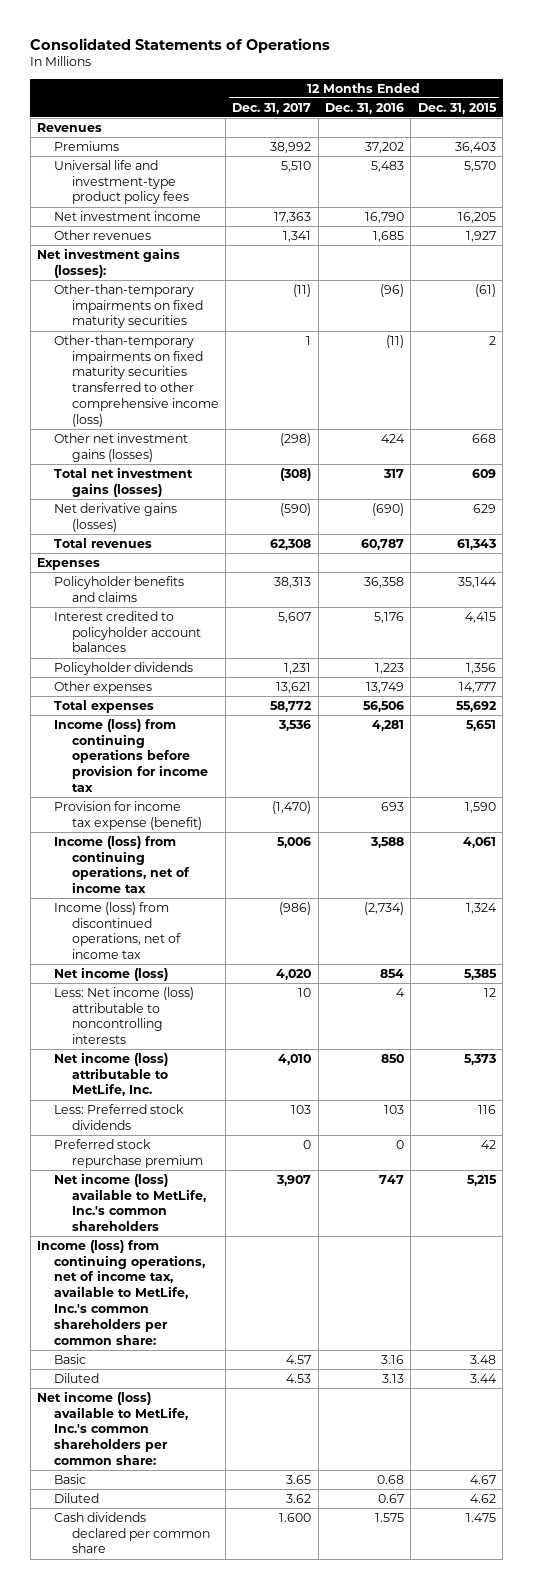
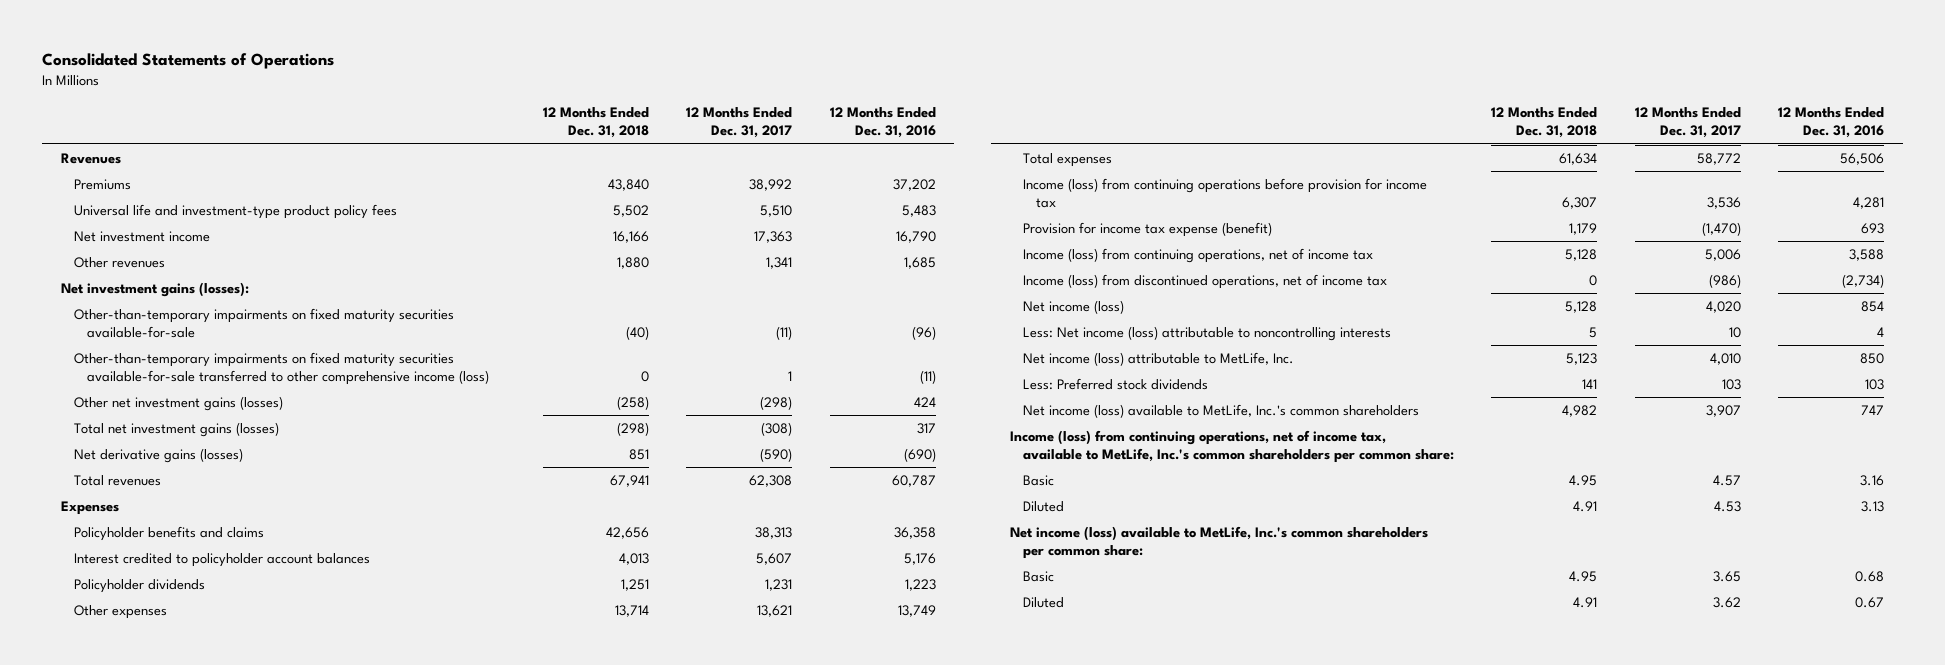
- | 12 Months Ended Dec. 31, 2017 | 12 Months Ended Dec. 31, 2016 | 12 Months Ended Dec. 31, 2015
+ | 12 Months Ended Dec. 31, 2018 | 12 Months Ended Dec. 31, 2017 | 12 Months Ended Dec. 31, 2016
- Other-than-temporary impairments on fixed maturity securities | (11) | (96) | (61)
- Other-than-temporary impairments on fixed maturity securities transferred to other comprehensive income (loss) | 1 | (11) | 2
+ Other-than-temporary impairments on fixed maturity securities available-for-sale | (40) | (11) | (96)
+ Other-than-temporary impairments on fixed maturity securities available-for-sale transferred to other comprehensive income (loss) | 0 | 1 | (11)
- Preferred stock repurchase premium | 0 | 0 | 42
- Cash dividends declared per common share | 1.600 | 1.575 | 1.475

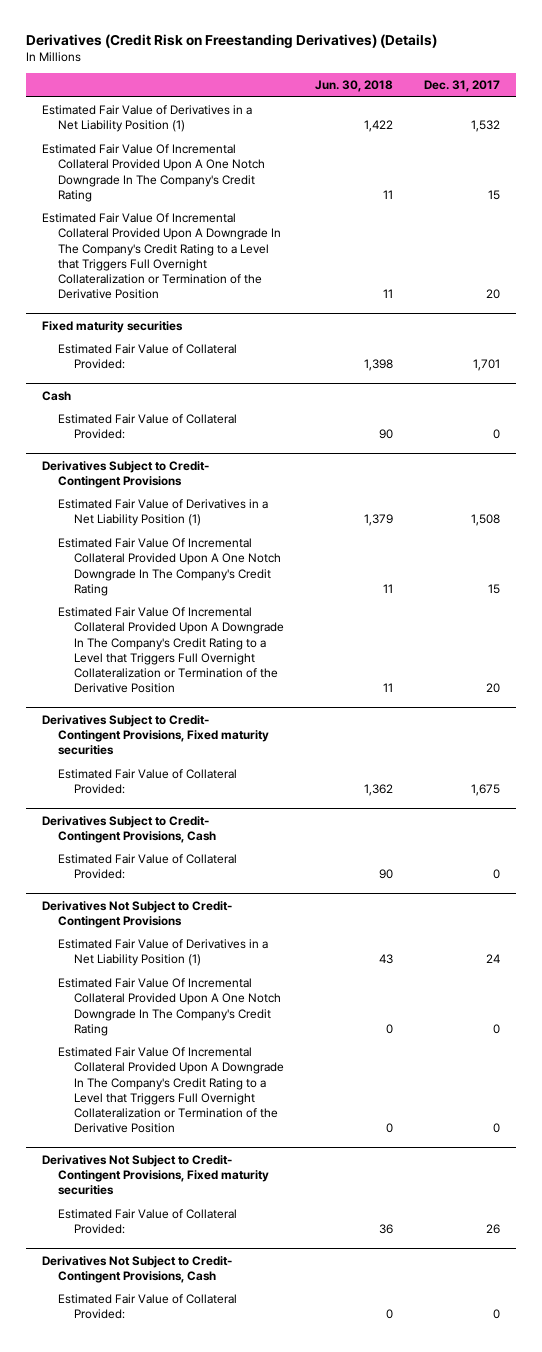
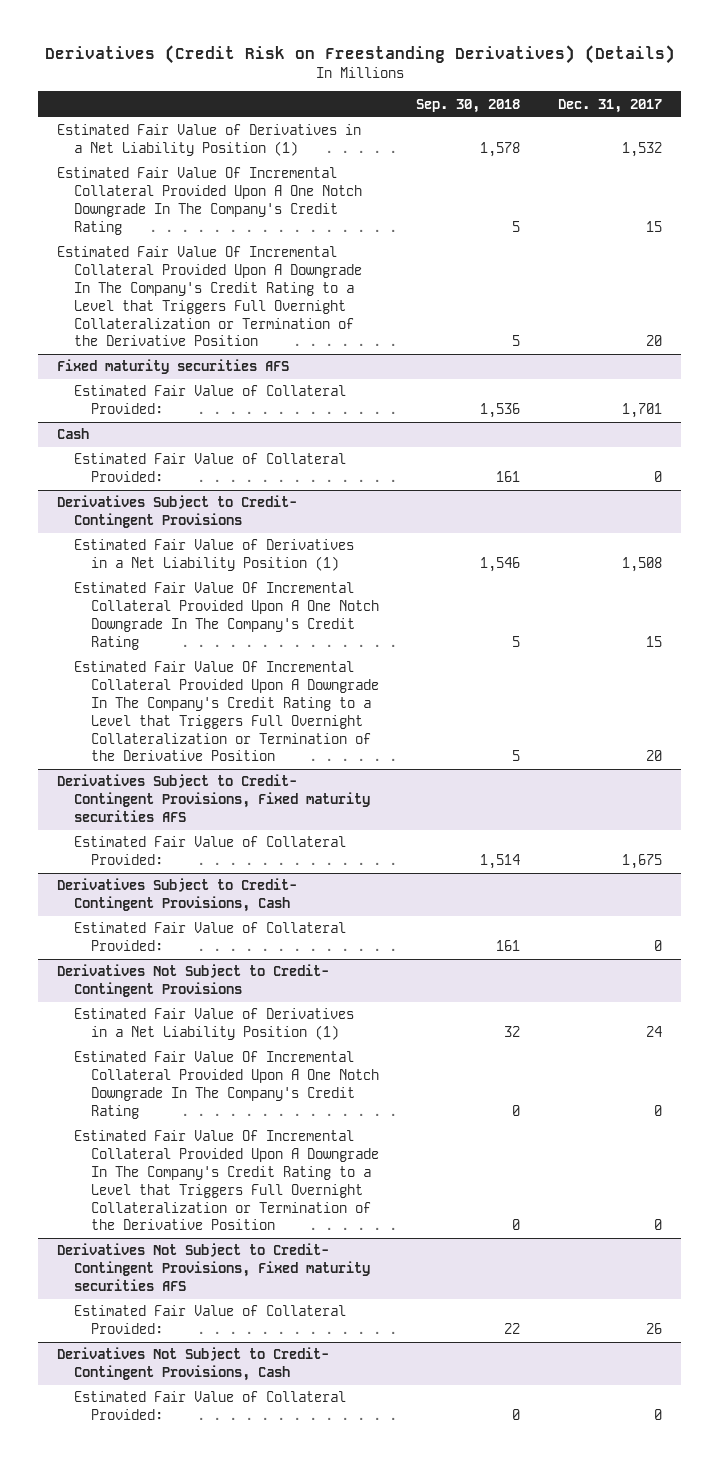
- | Jun. 30, 2018 | Dec. 31, 2017
+ | Sep. 30, 2018 | Dec. 31, 2017
- Fixed maturity securities
+ Fixed maturity securities AFS
- Derivatives Subject to Credit- Contingent Provisions, Fixed maturity securities
+ Derivatives Subject to Credit- Contingent Provisions, Fixed maturity securities AFS
- Derivatives Not Subject to Credit- Contingent Provisions, Fixed maturity securities
+ Derivatives Not Subject to Credit- Contingent Provisions, Fixed maturity securities AFS

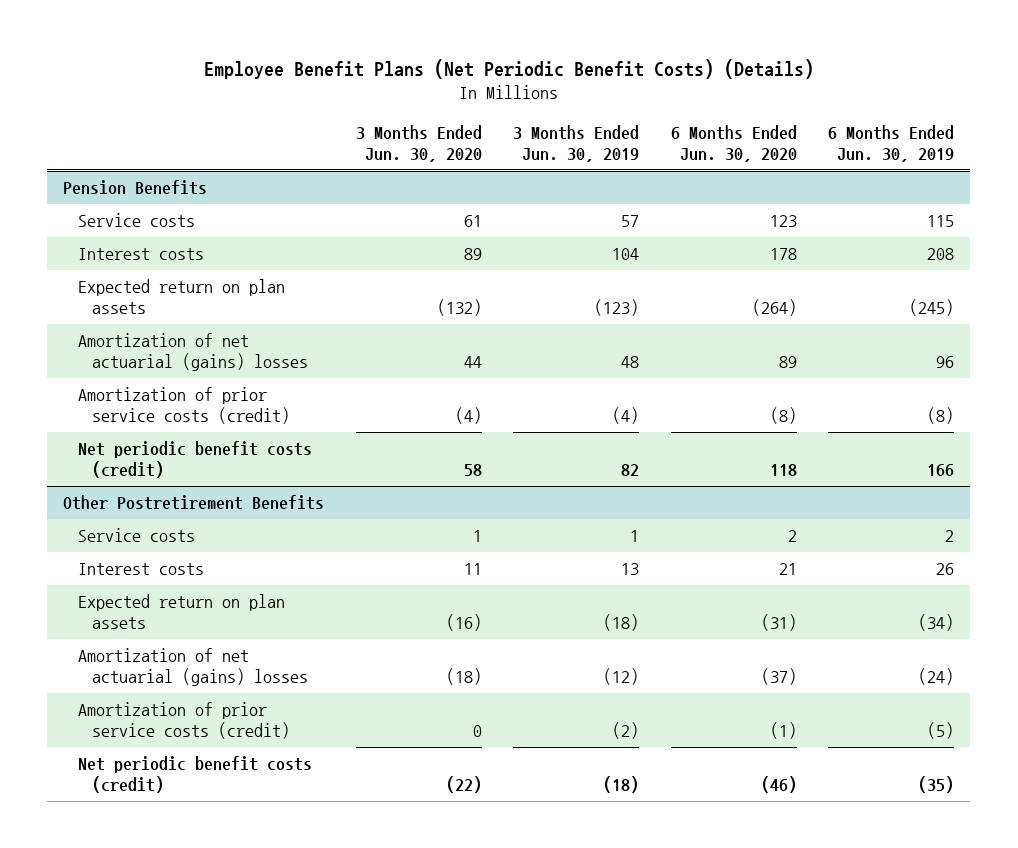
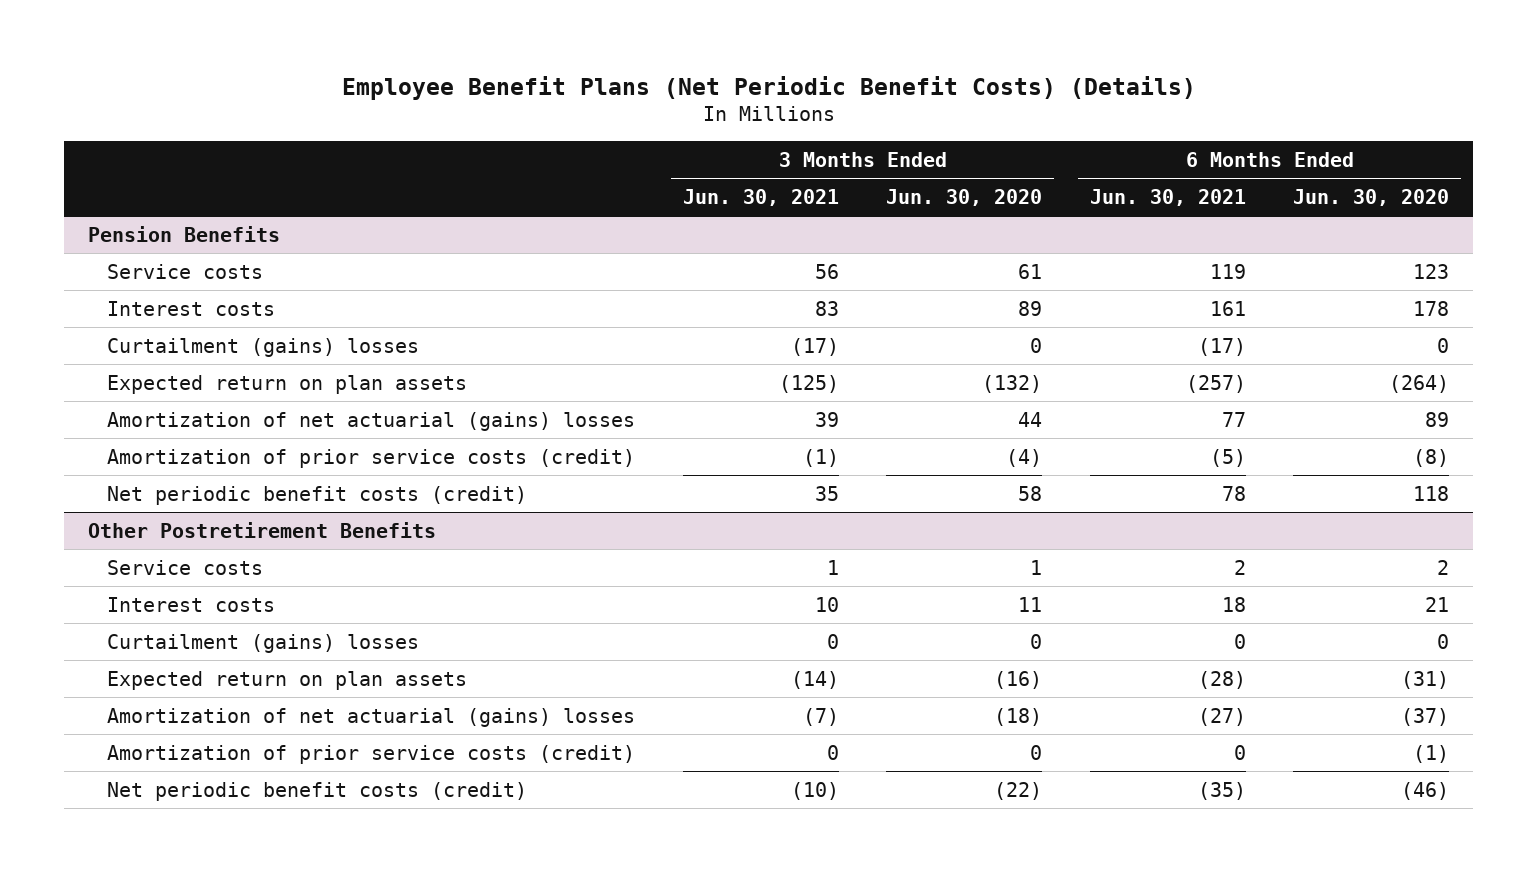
- | 3 Months Ended Jun. 30, 2020 | 3 Months Ended Jun. 30, 2019 | 6 Months Ended Jun. 30, 2020 | 6 Months Ended Jun. 30, 2019
+ | 3 Months Ended Jun. 30, 2021 | 3 Months Ended Jun. 30, 2020 | 6 Months Ended Jun. 30, 2021 | 6 Months Ended Jun. 30, 2020
@ Pension Benefits
+ Curtailment (gains) losses | (17) | 0 | (17) | 0
@ Other Postretirement Benefits
+ Curtailment (gains) losses | 0 | 0 | 0 | 0

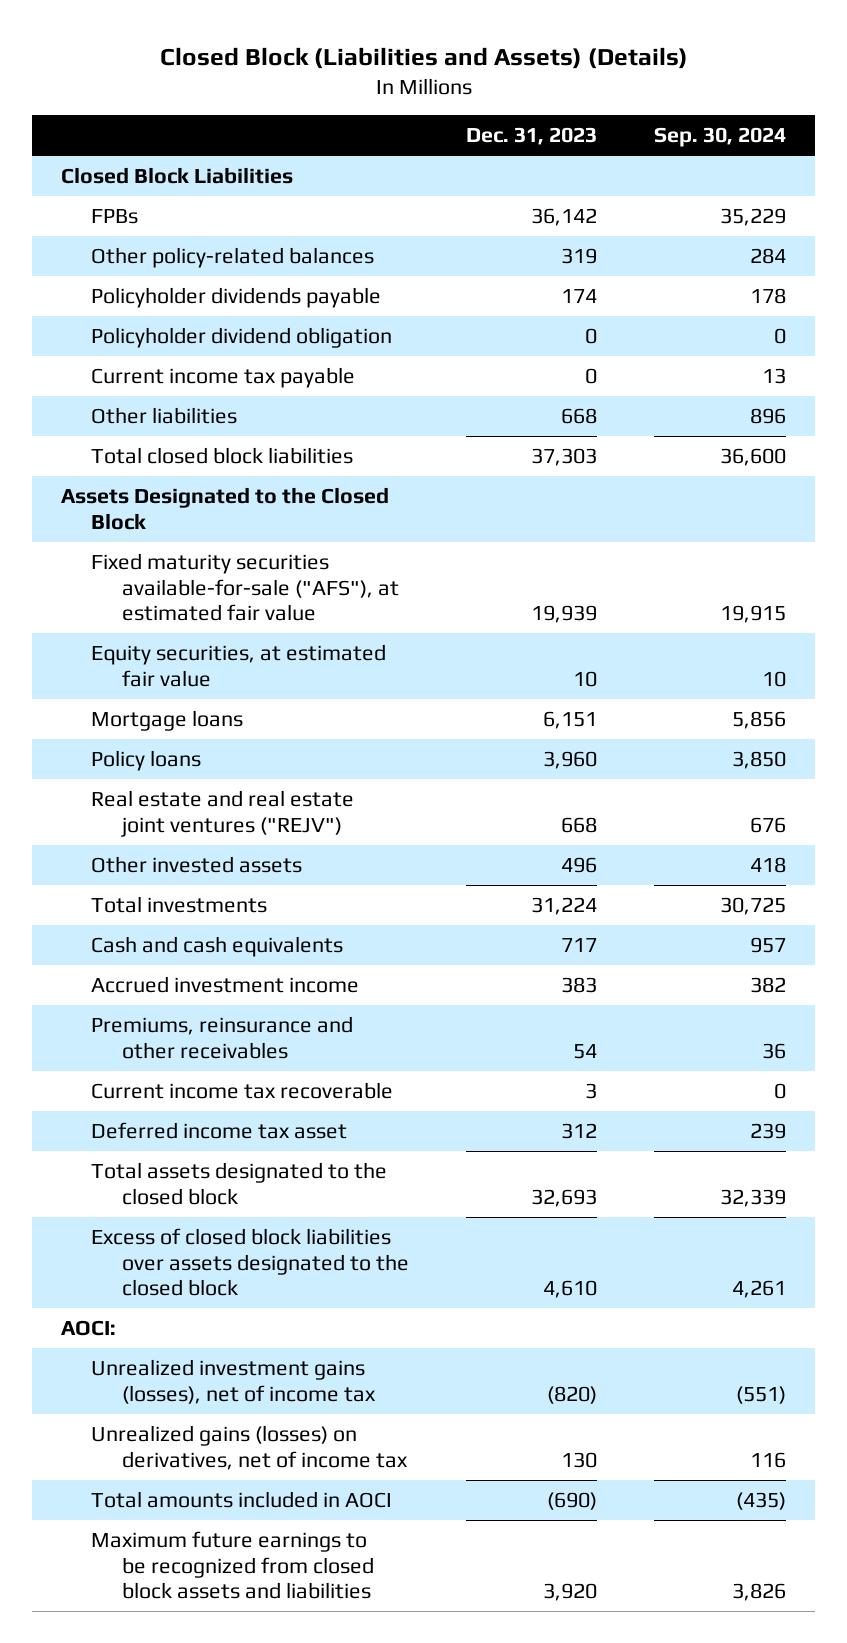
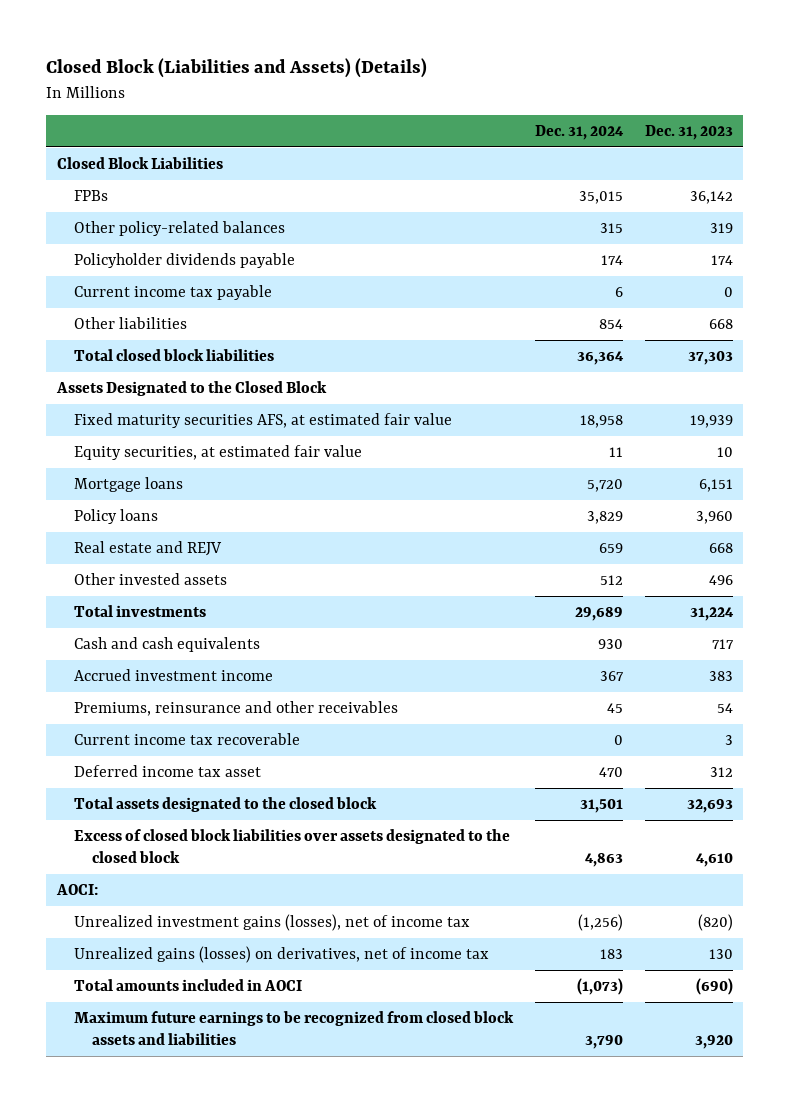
- | Dec. 31, 2023 | Sep. 30, 2024
+ | Dec. 31, 2024 | Dec. 31, 2023
- Policyholder dividend obligation | 0 | 0
- Fixed maturity securities available-for-sale ("AFS"), at estimated fair value | 19,939 | 19,915
+ Fixed maturity securities AFS, at estimated fair value | 18,958 | 19,939
- Real estate and real estate joint ventures ("REJV") | 668 | 676
+ Real estate and REJV | 659 | 668

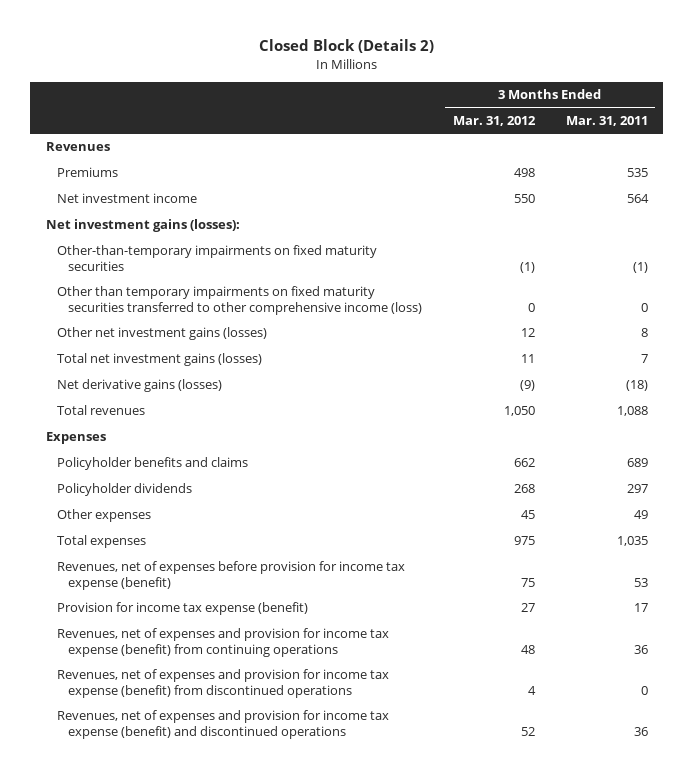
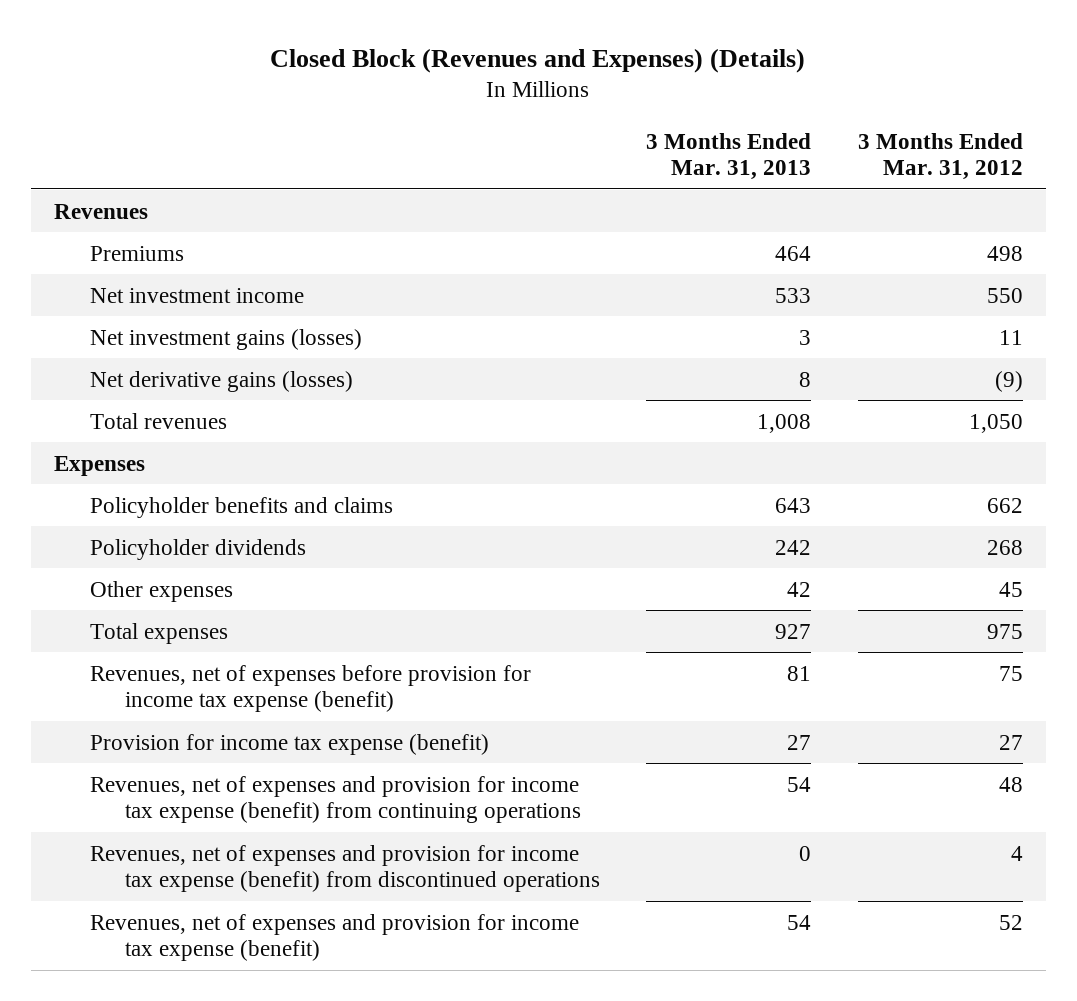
- Closed Block (Details 2)
+ Closed Block (Revenues and Expenses) (Details)
- | 3 Months Ended Mar. 31, 2012 | 3 Months Ended Mar. 31, 2011
+ | 3 Months Ended Mar. 31, 2013 | 3 Months Ended Mar. 31, 2012
- Net investment gains (losses):
- Other-than-temporary impairments on fixed maturity securities | (1) | (1)
- Other than temporary impairments on fixed maturity securities transferred to other comprehensive income (loss) | 0 | 0
- Other net investment gains (losses) | 12 | 8
- Total net investment gains (losses) | 11 | 7
+ Net investment gains (losses) | 3 | 11
- Revenues, net of expenses and provision for income tax expense (benefit) and discontinued operations | 52 | 36
+ Revenues, net of expenses and provision for income tax expense (benefit) | 54 | 52

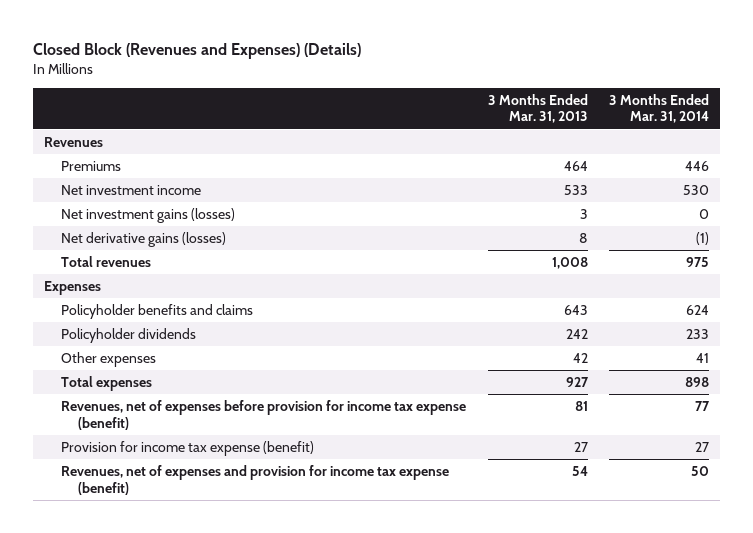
- | 3 Months Ended Mar. 31, 2013 | 3 Months Ended Mar. 31, 2012
+ | 3 Months Ended Mar. 31, 2013 | 3 Months Ended Mar. 31, 2014
- Revenues, net of expenses and provision for income tax expense (benefit) from continuing operations | 54 | 48
- Revenues, net of expenses and provision for income tax expense (benefit) from discontinued operations | 0 | 4

